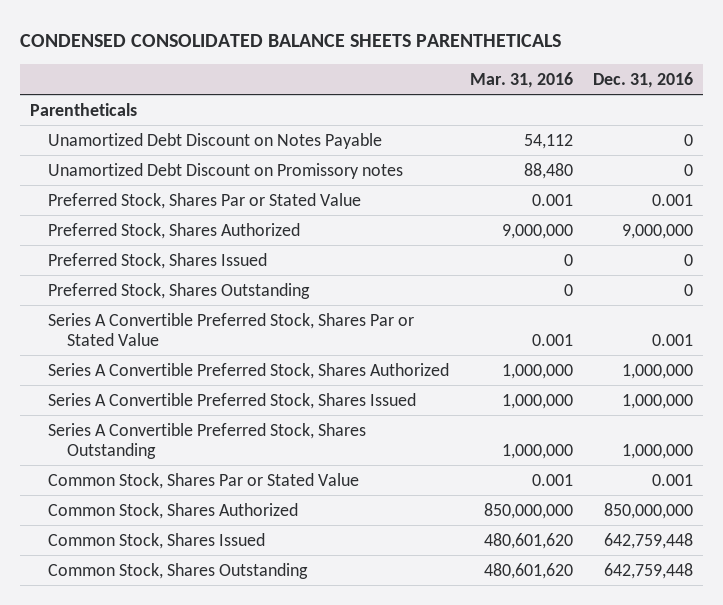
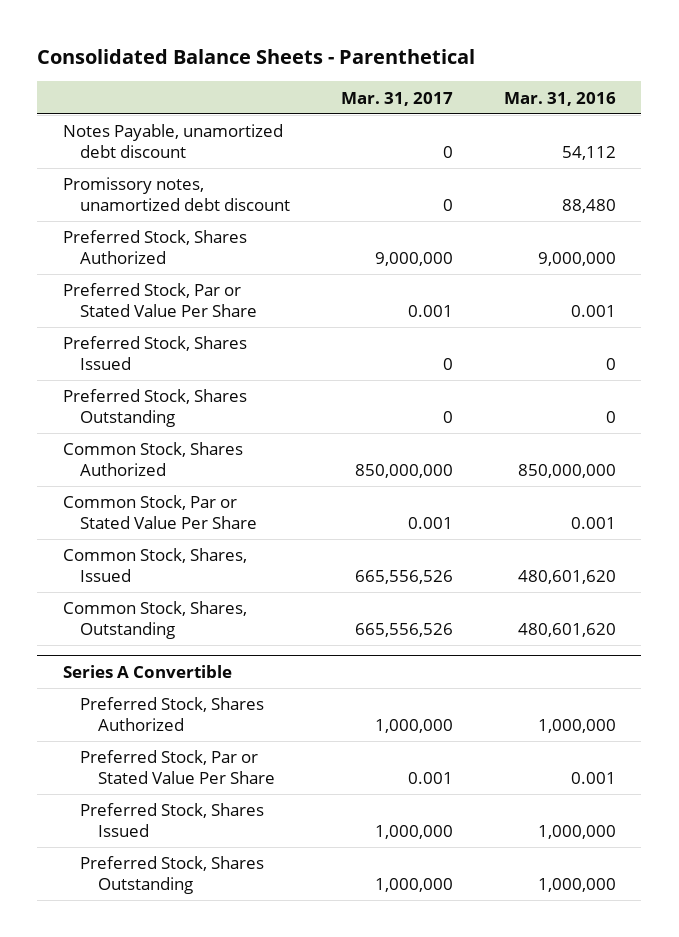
- CONDENSED CONSOLIDATED BALANCE SHEETS PARENTHETICALS
+ Consolidated Balance Sheets - Parenthetical
- | Mar. 31, 2016 | Dec. 31, 2016
+ | Mar. 31, 2017 | Mar. 31, 2016
- Parentheticals
- Unamortized Debt Discount on Notes Payable | 54,112 | 0
- Unamortized Debt Discount on Promissory notes | 88,480 | 0
- Preferred Stock, Shares Par or Stated Value | 0.001 | 0.001
+ Notes Payable, unamortized debt discount | 0 | 54,112
+ Promissory notes, unamortized debt discount | 0 | 88,480
+ Preferred Stock, Par or Stated Value Per Share | 0.001 | 0.001
- Series A Convertible Preferred Stock, Shares Par or Stated Value | 0.001 | 0.001
- Series A Convertible Preferred Stock, Shares Authorized | 1,000,000 | 1,000,000
- Series A Convertible Preferred Stock, Shares Issued | 1,000,000 | 1,000,000
- Series A Convertible Preferred Stock, Shares Outstanding | 1,000,000 | 1,000,000
- Common Stock, Shares Par or Stated Value | 0.001 | 0.001
- Common Stock, Shares Issued | 480,601,620 | 642,759,448
- Common Stock, Shares Outstanding | 480,601,620 | 642,759,448
+ Common Stock, Par or Stated Value Per Share | 0.001 | 0.001
+ Common Stock, Shares, Issued | 665,556,526 | 480,601,620
+ Common Stock, Shares, Outstanding | 665,556,526 | 480,601,620
+ Series A Convertible
+ Preferred Stock, Shares Authorized | 1,000,000 | 1,000,000
+ Preferred Stock, Par or Stated Value Per Share | 0.001 | 0.001
+ Preferred Stock, Shares Issued | 1,000,000 | 1,000,000
+ Preferred Stock, Shares Outstanding | 1,000,000 | 1,000,000

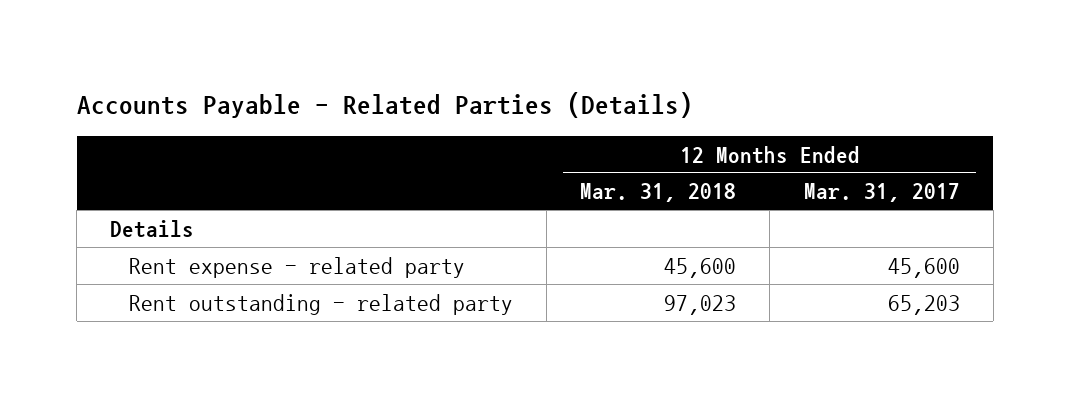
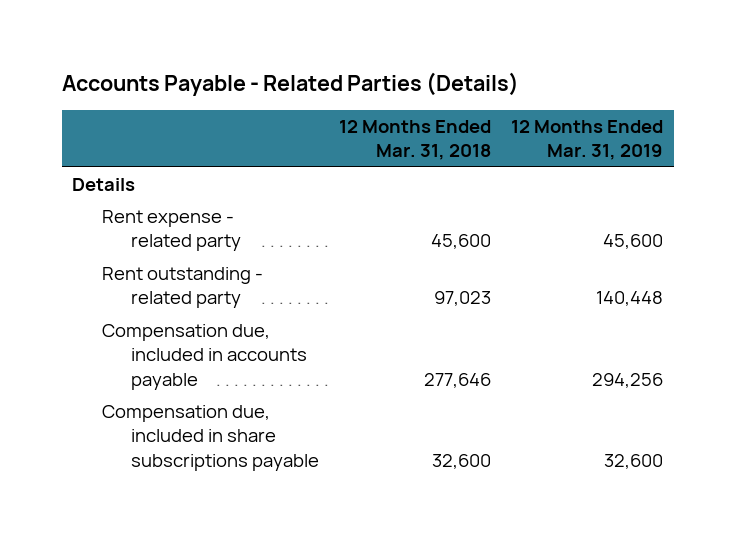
- | 12 Months Ended Mar. 31, 2018 | 12 Months Ended Mar. 31, 2017
+ | 12 Months Ended Mar. 31, 2018 | 12 Months Ended Mar. 31, 2019
+ Compensation due, included in accounts payable | 277,646 | 294,256
+ Compensation due, included in share subscriptions payable | 32,600 | 32,600

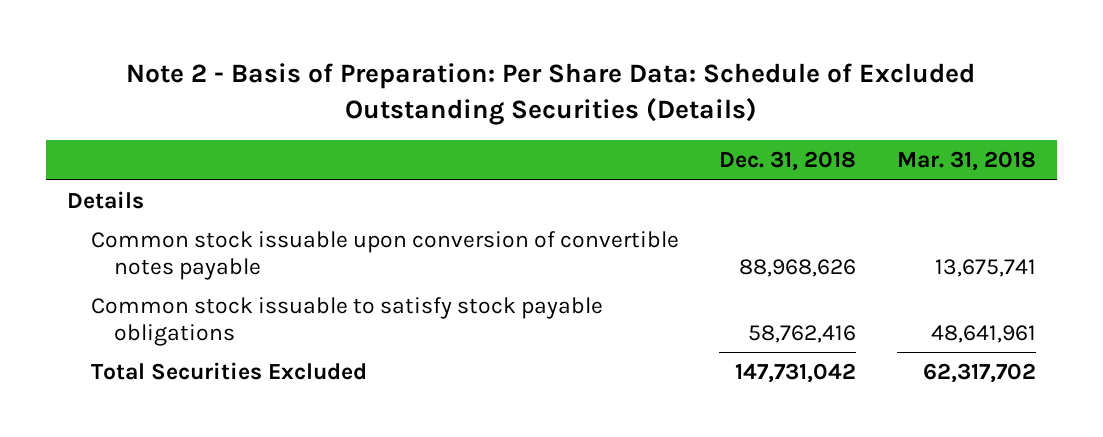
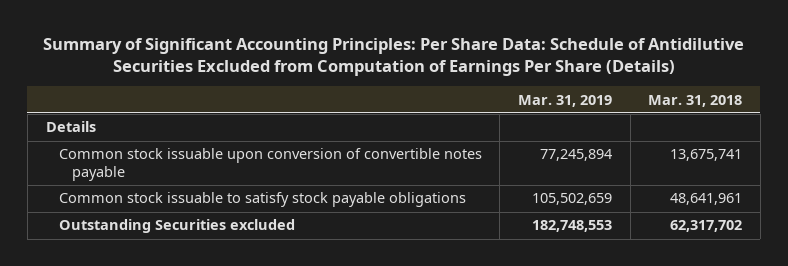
- Note 2 - Basis of Preparation: Per Share Data: Schedule of Excluded Outstanding Securities (Details)
+ Summary of Significant Accounting Principles: Per Share Data: Schedule of Antidilutive Securities Excluded from Computation of Earnings Per Share (Details)
- | Dec. 31, 2018 | Mar. 31, 2018
+ | Mar. 31, 2019 | Mar. 31, 2018
- Total Securities Excluded | 147,731,042 | 62,317,702
+ Outstanding Securities excluded | 182,748,553 | 62,317,702

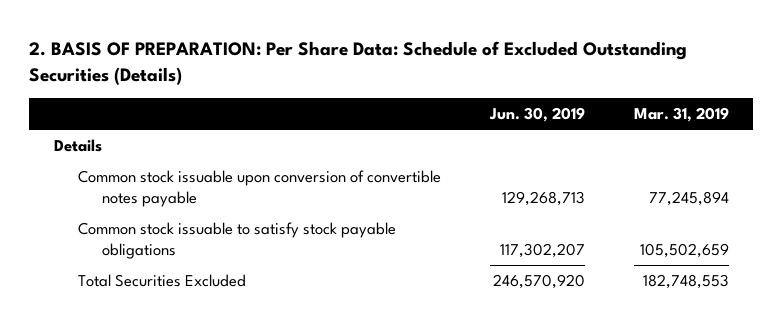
- Summary of Significant Accounting Principles: Per Share Data: Schedule of Antidilutive Securities Excluded from Computation of Earnings Per Share (Details)
+ 2. BASIS OF PREPARATION: Per Share Data: Schedule of Excluded Outstanding Securities (Details)
- | Mar. 31, 2019 | Mar. 31, 2018
+ | Jun. 30, 2019 | Mar. 31, 2019
- Outstanding Securities excluded | 182,748,553 | 62,317,702
+ Total Securities Excluded | 246,570,920 | 182,748,553

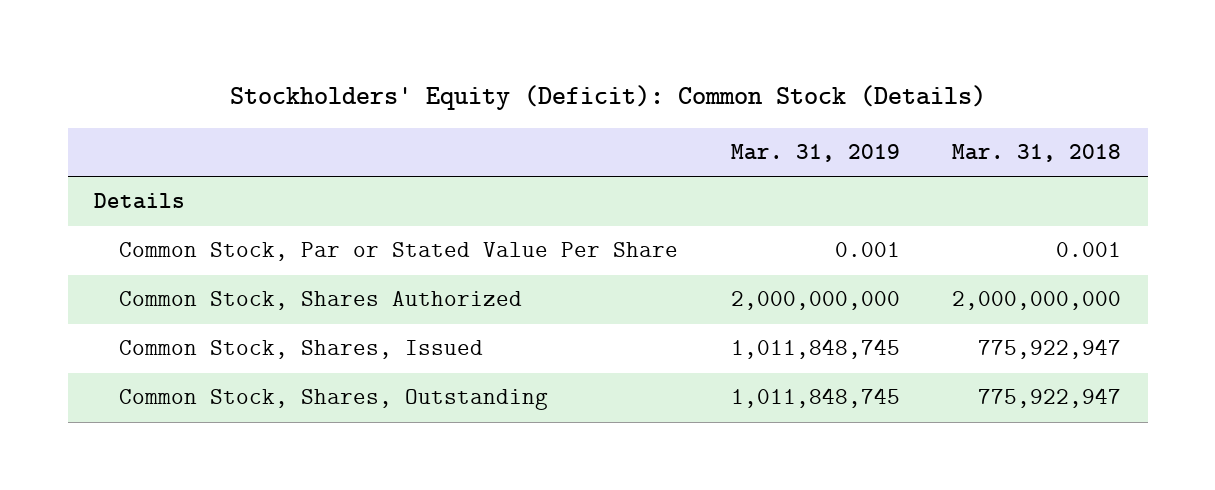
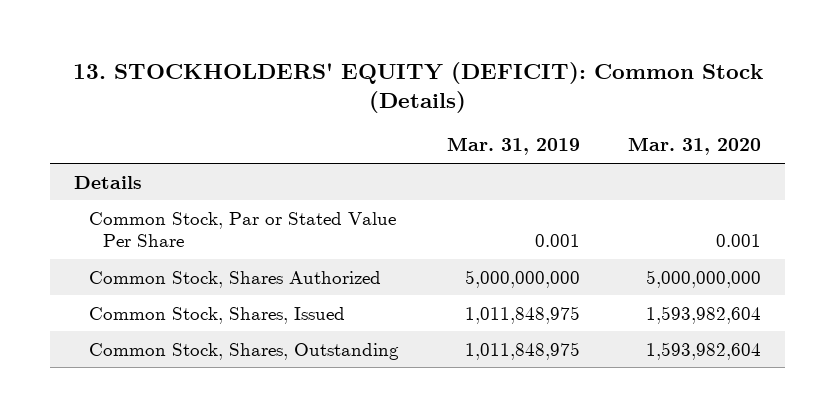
- Stockholders' Equity (Deficit): Common Stock (Details)
+ 13. STOCKHOLDERS' EQUITY (DEFICIT): Common Stock (Details)
- | Mar. 31, 2019 | Mar. 31, 2018
+ | Mar. 31, 2019 | Mar. 31, 2020
- Common Stock, Shares Authorized | 2,000,000,000 | 2,000,000,000
- Common Stock, Shares, Issued | 1,011,848,745 | 775,922,947
- Common Stock, Shares, Outstanding | 1,011,848,745 | 775,922,947
+ Common Stock, Shares Authorized | 5,000,000,000 | 5,000,000,000
+ Common Stock, Shares, Issued | 1,011,848,975 | 1,593,982,604
+ Common Stock, Shares, Outstanding | 1,011,848,975 | 1,593,982,604

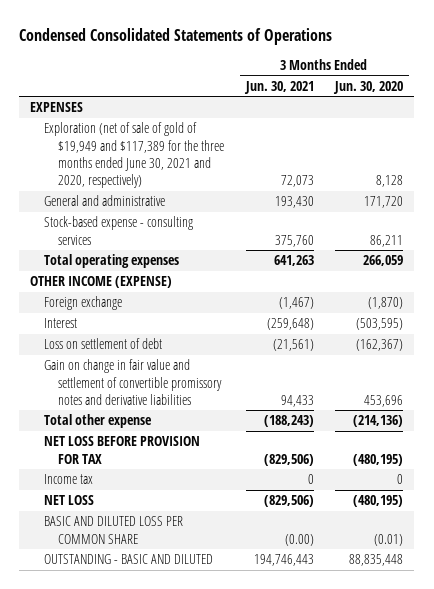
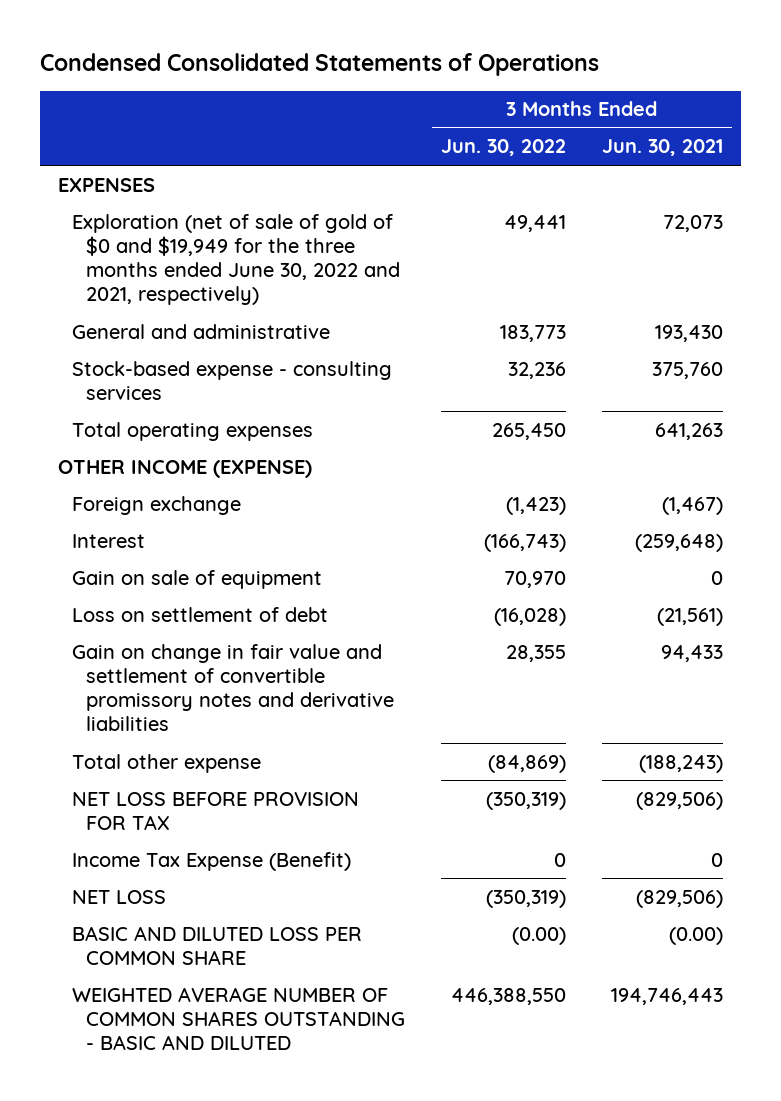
- | 3 Months Ended Jun. 30, 2021 | 3 Months Ended Jun. 30, 2020
+ | 3 Months Ended Jun. 30, 2022 | 3 Months Ended Jun. 30, 2021
- Exploration (net of sale of gold of $19,949 and $117,389 for the three months ended June 30, 2021 and 2020, respectively) | 72,073 | 8,128
+ Exploration (net of sale of gold of $0 and $19,949 for the three months ended June 30, 2022 and 2021, respectively) | 49,441 | 72,073
+ Gain on sale of equipment | 70,970 | 0
- Income tax | 0 | 0
+ Income Tax Expense (Benefit) | 0 | 0
- OUTSTANDING - BASIC AND DILUTED | 194,746,443 | 88,835,448
+ WEIGHTED AVERAGE NUMBER OF COMMON SHARES OUTSTANDING - BASIC AND DILUTED | 446,388,550 | 194,746,443

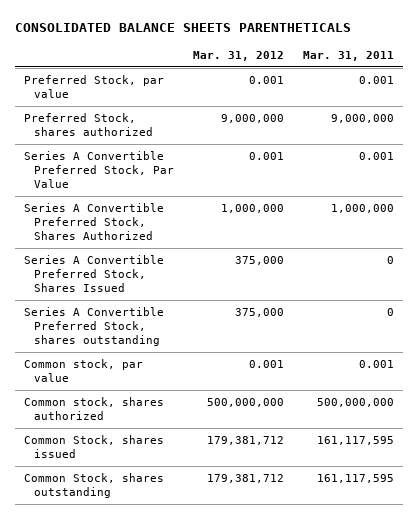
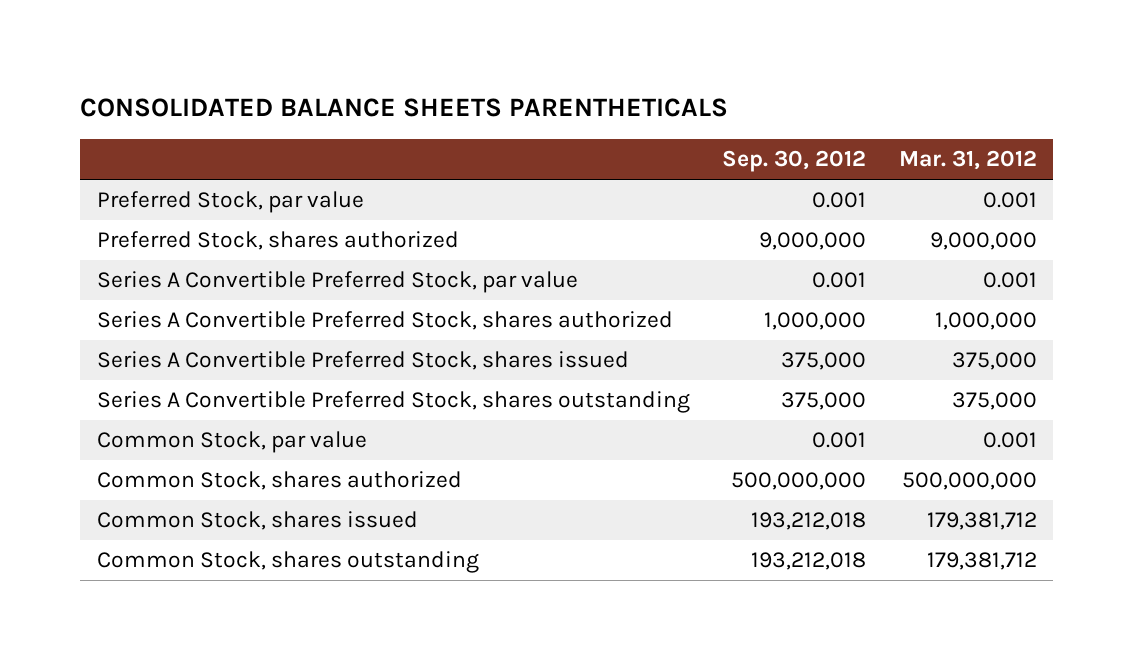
- | Mar. 31, 2012 | Mar. 31, 2011
+ | Sep. 30, 2012 | Mar. 31, 2012
- Series A Convertible Preferred Stock, Par Value | 0.001 | 0.001
- Series A Convertible Preferred Stock, Shares Authorized | 1,000,000 | 1,000,000
- Series A Convertible Preferred Stock, Shares Issued | 375,000 | 0
+ Series A Convertible Preferred Stock, par value | 0.001 | 0.001
+ Series A Convertible Preferred Stock, shares authorized | 1,000,000 | 1,000,000
+ Series A Convertible Preferred Stock, shares issued | 375,000 | 375,000
- Common stock, par value | 0.001 | 0.001
- Common stock, shares authorized | 500,000,000 | 500,000,000
+ Common Stock, par value | 0.001 | 0.001
+ Common Stock, shares authorized | 500,000,000 | 500,000,000

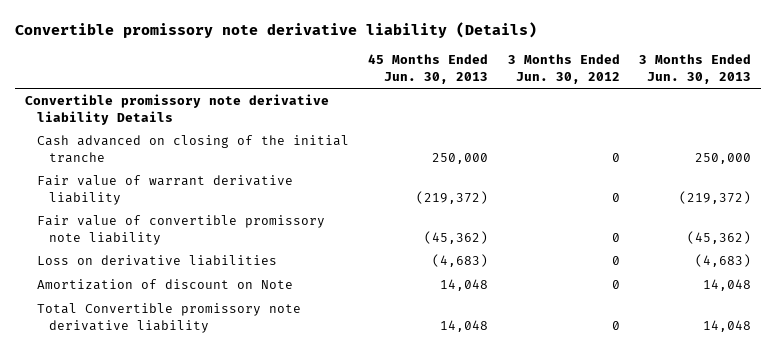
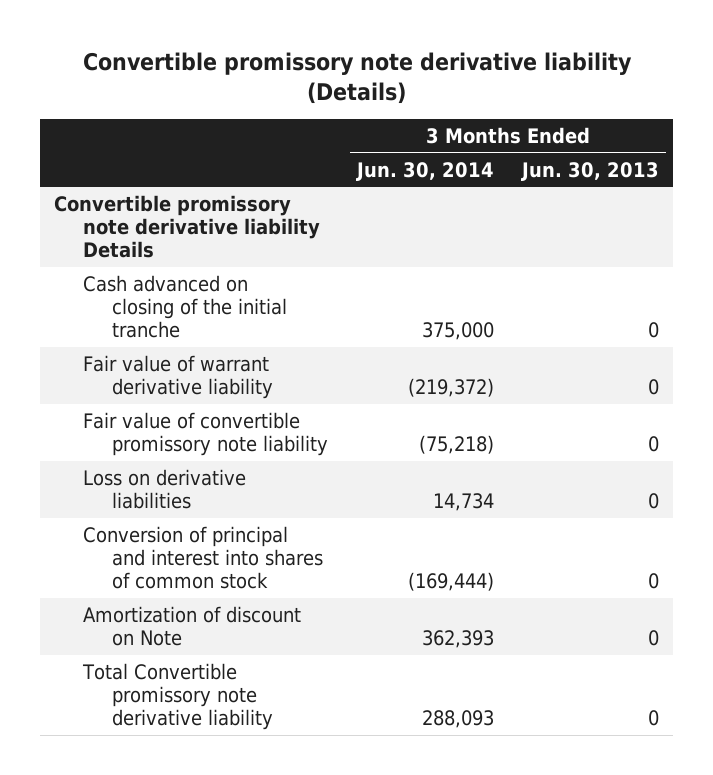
- | 45 Months Ended Jun. 30, 2013 | 3 Months Ended Jun. 30, 2012 | 3 Months Ended Jun. 30, 2013
+ | 3 Months Ended Jun. 30, 2014 | 3 Months Ended Jun. 30, 2013
- Cash advanced on closing of the initial tranche | 250,000 | 0 | 250,000
- Fair value of warrant derivative liability | (219,372) | 0 | (219,372)
- Fair value of convertible promissory note liability | (45,362) | 0 | (45,362)
- Loss on derivative liabilities | (4,683) | 0 | (4,683)
- Amortization of discount on Note | 14,048 | 0 | 14,048
- Total Convertible promissory note derivative liability | 14,048 | 0 | 14,048
+ Cash advanced on closing of the initial tranche | 375,000 | 0
+ Fair value of warrant derivative liability | (219,372) | 0
+ Fair value of convertible promissory note liability | (75,218) | 0
+ Loss on derivative liabilities | 14,734 | 0
+ Conversion of principal and interest into shares of common stock | (169,444) | 0
+ Amortization of discount on Note | 362,393 | 0
+ Total Convertible promissory note derivative liability | 288,093 | 0

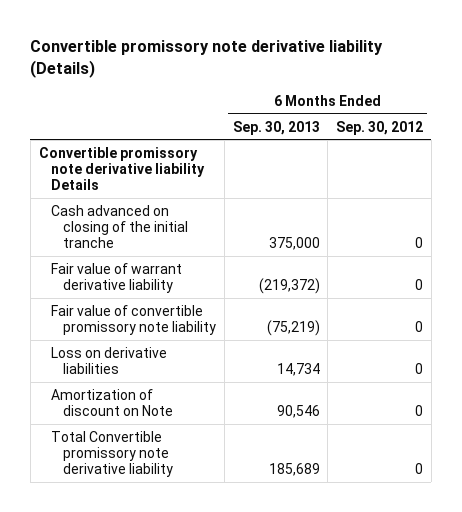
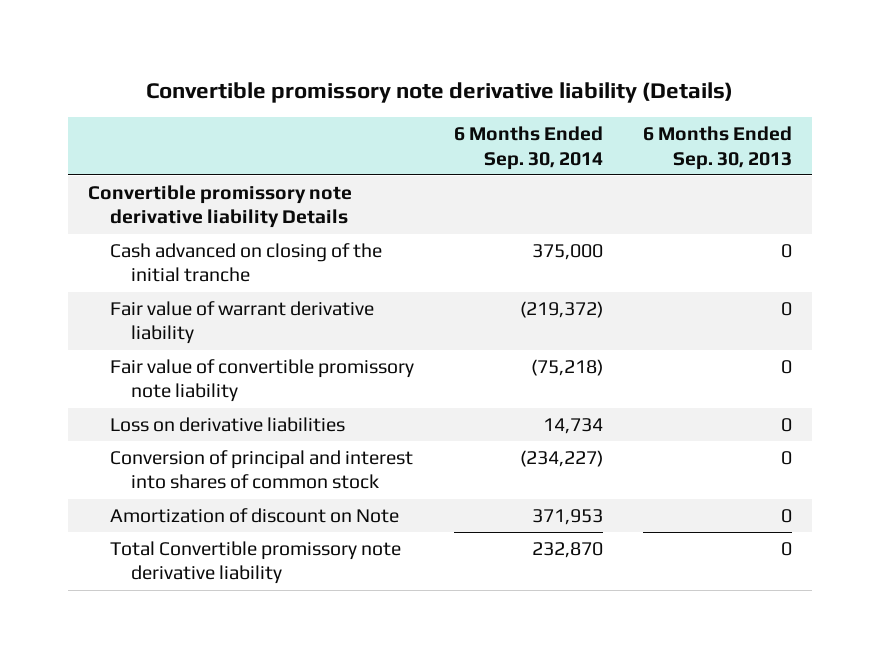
- | 6 Months Ended Sep. 30, 2013 | 6 Months Ended Sep. 30, 2012
+ | 6 Months Ended Sep. 30, 2014 | 6 Months Ended Sep. 30, 2013
- Cash advanced on closing of the initial tranche | 375,000 | 0
- Fair value of warrant derivative liability | (219,372) | 0
- Fair value of convertible promissory note liability | (75,219) | 0
- Loss on derivative liabilities | 14,734 | 0
- Amortization of discount on Note | 90,546 | 0
- Total Convertible promissory note derivative liability | 185,689 | 0
+ Cash advanced on closing of the initial tranche | 375,000 | 0
+ Fair value of warrant derivative liability | (219,372) | 0
+ Fair value of convertible promissory note liability | (75,218) | 0
+ Loss on derivative liabilities | 14,734 | 0
+ Conversion of principal and interest into shares of common stock | (234,227) | 0
+ Amortization of discount on Note | 371,953 | 0
+ Total Convertible promissory note derivative liability | 232,870 | 0

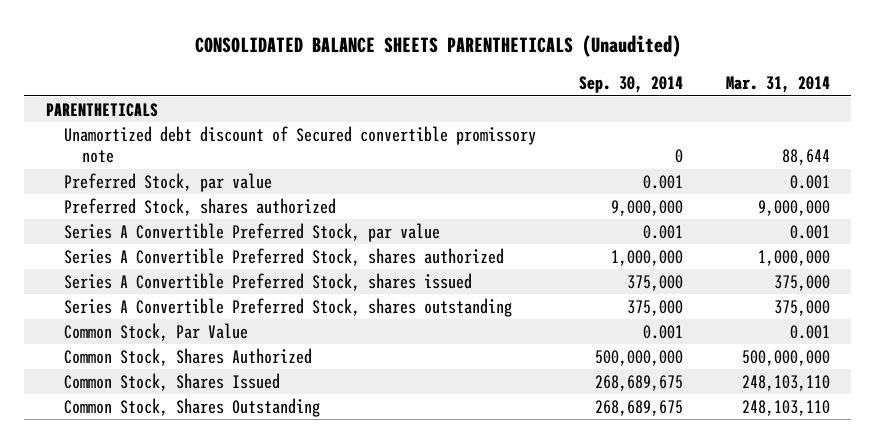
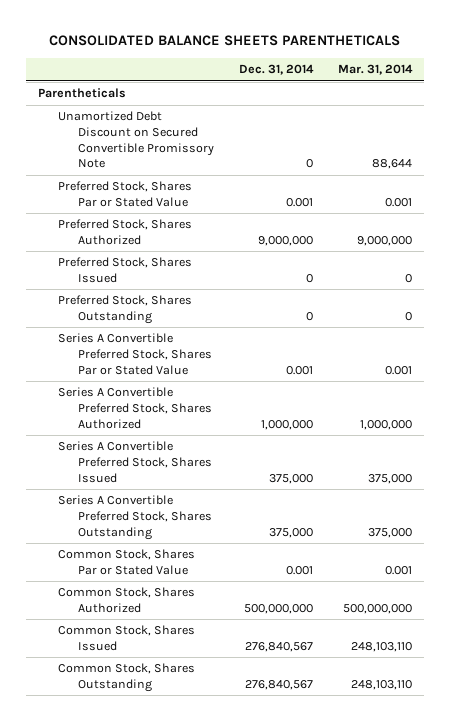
- CONSOLIDATED BALANCE SHEETS PARENTHETICALS (Unaudited)
+ CONSOLIDATED BALANCE SHEETS PARENTHETICALS
- | Sep. 30, 2014 | Mar. 31, 2014
+ | Dec. 31, 2014 | Mar. 31, 2014
- PARENTHETICALS
- Unamortized debt discount of Secured convertible promissory note | 0 | 88,644
- Preferred Stock, par value | 0.001 | 0.001
- Preferred Stock, shares authorized | 9,000,000 | 9,000,000
- Series A Convertible Preferred Stock, par value | 0.001 | 0.001
- Series A Convertible Preferred Stock, shares authorized | 1,000,000 | 1,000,000
- Series A Convertible Preferred Stock, shares issued | 375,000 | 375,000
- Series A Convertible Preferred Stock, shares outstanding | 375,000 | 375,000
- Common Stock, Par Value | 0.001 | 0.001
+ Parentheticals
+ Unamortized Debt Discount on Secured Convertible Promissory Note | 0 | 88,644
+ Preferred Stock, Shares Par or Stated Value | 0.001 | 0.001
+ Preferred Stock, Shares Authorized | 9,000,000 | 9,000,000
+ Preferred Stock, Shares Issued | 0 | 0
+ Preferred Stock, Shares Outstanding | 0 | 0
+ Series A Convertible Preferred Stock, Shares Par or Stated Value | 0.001 | 0.001
+ Series A Convertible Preferred Stock, Shares Authorized | 1,000,000 | 1,000,000
+ Series A Convertible Preferred Stock, Shares Issued | 375,000 | 375,000
+ Series A Convertible Preferred Stock, Shares Outstanding | 375,000 | 375,000
+ Common Stock, Shares Par or Stated Value | 0.001 | 0.001

